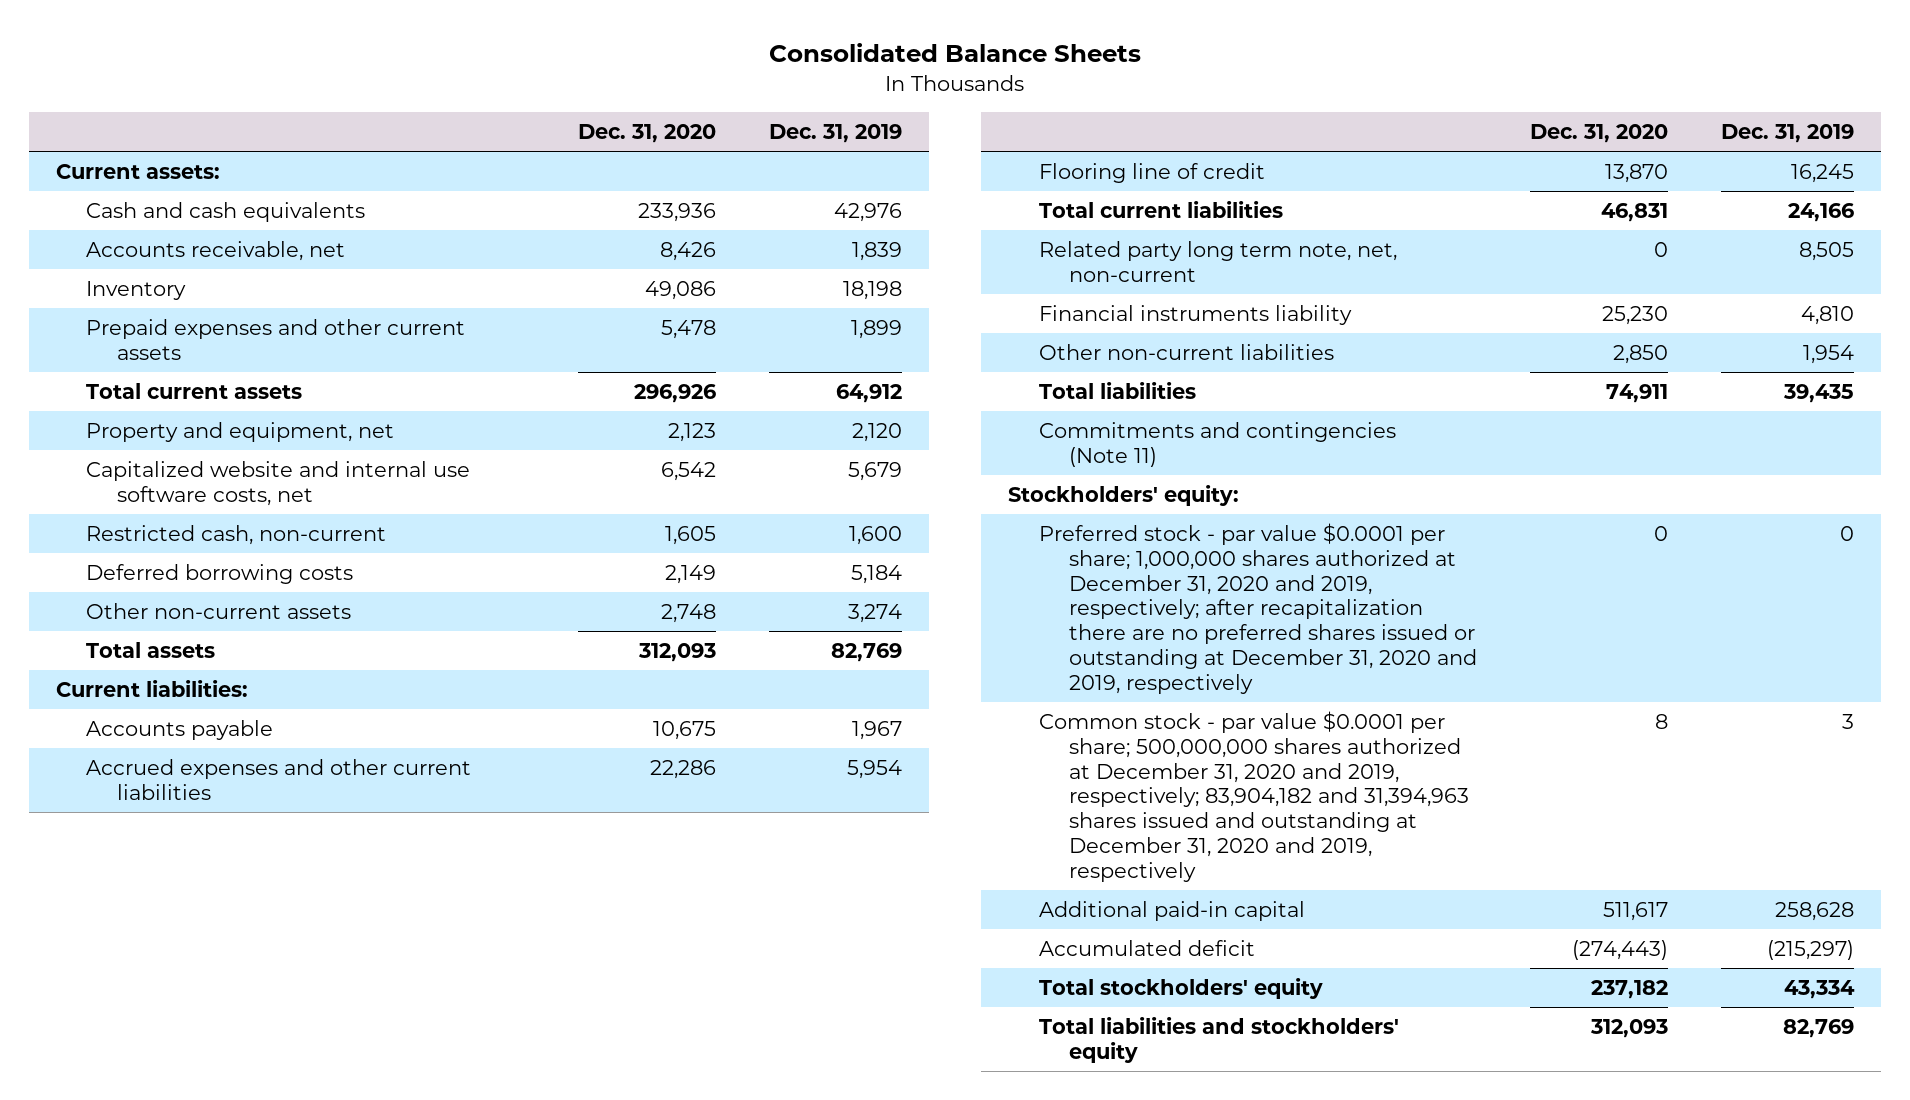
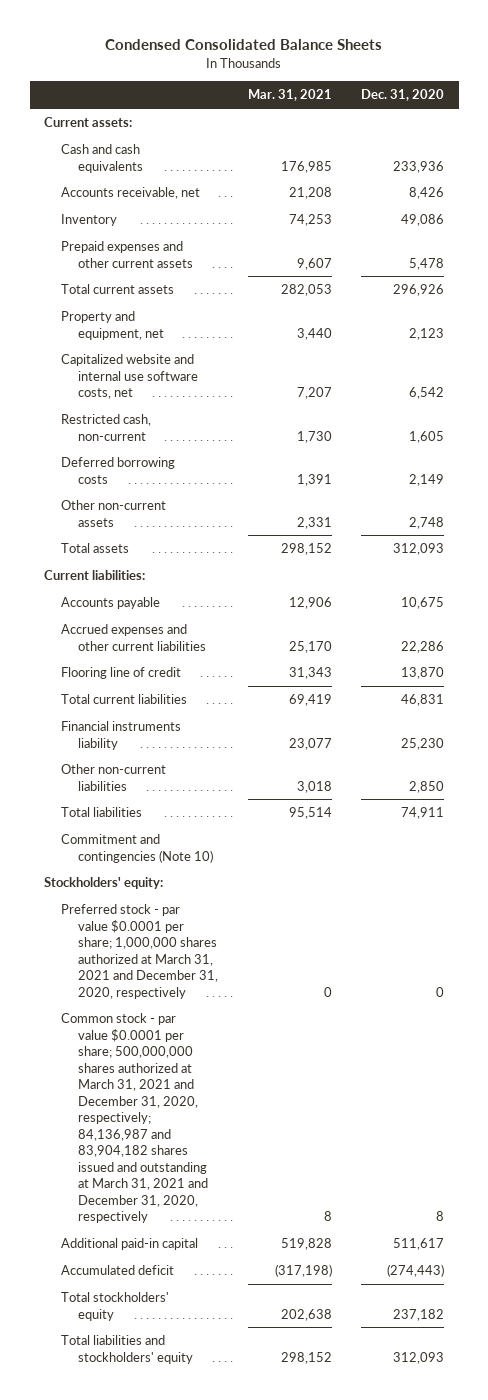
- Consolidated Balance Sheets
+ Condensed Consolidated Balance Sheets
- | Dec. 31, 2020 | Dec. 31, 2019
+ | Mar. 31, 2021 | Dec. 31, 2020
- Related party long term note, net, non-current | 0 | 8,505
- Commitments and contingencies (Note 11)
+ Commitment and contingencies (Note 10)
- Preferred stock - par value $0.0001 per share; 1,000,000 shares authorized at December 31, 2020 and 2019, respectively; after recapitalization there are no preferred shares issued or outstanding at December 31, 2020 and 2019, respectively | 0 | 0
- Common stock - par value $0.0001 per share; 500,000,000 shares authorized at December 31, 2020 and 2019, respectively; 83,904,182 and 31,394,963 shares issued and outstanding at December 31, 2020 and 2019, respectively | 8 | 3
+ Preferred stock - par value $0.0001 per share; 1,000,000 shares authorized at March 31, 2021 and December 31, 2020, respectively | 0 | 0
+ Common stock - par value $0.0001 per share; 500,000,000 shares authorized at March 31, 2021 and December 31, 2020, respectively; 84,136,987 and 83,904,182 shares issued and outstanding at March 31, 2021 and December 31, 2020, respectively | 8 | 8

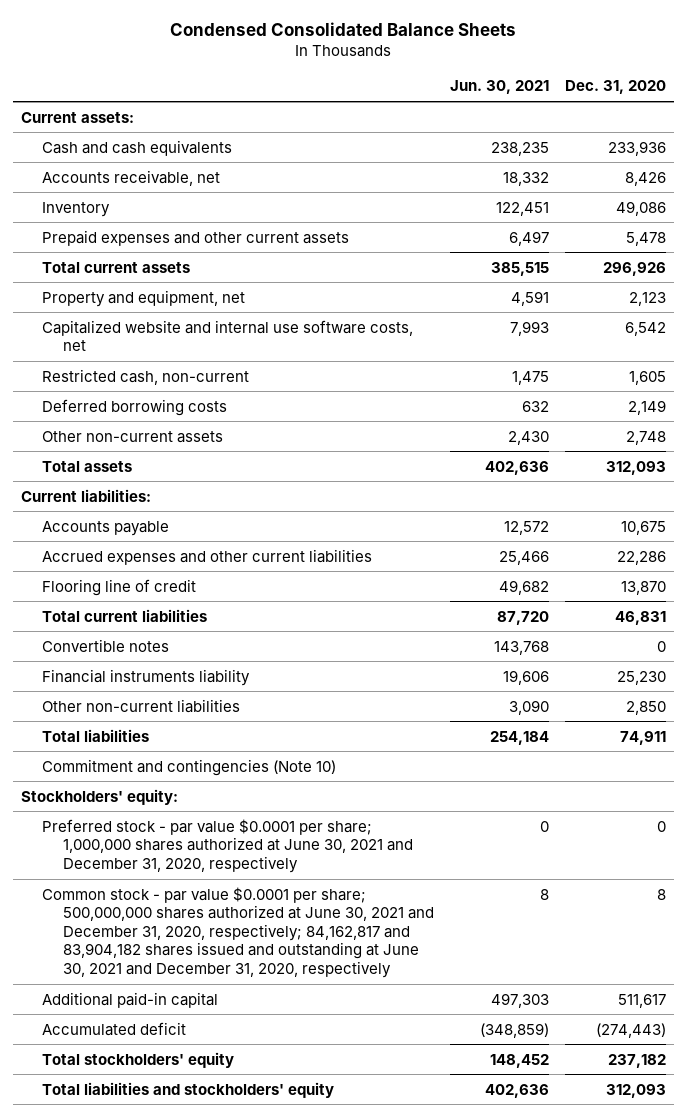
- | Mar. 31, 2021 | Dec. 31, 2020
+ | Jun. 30, 2021 | Dec. 31, 2020
+ Convertible notes | 143,768 | 0
- Preferred stock - par value $0.0001 per share; 1,000,000 shares authorized at March 31, 2021 and December 31, 2020, respectively | 0 | 0
- Common stock - par value $0.0001 per share; 500,000,000 shares authorized at March 31, 2021 and December 31, 2020, respectively; 84,136,987 and 83,904,182 shares issued and outstanding at March 31, 2021 and December 31, 2020, respectively | 8 | 8
+ Preferred stock - par value $0.0001 per share; 1,000,000 shares authorized at June 30, 2021 and December 31, 2020, respectively | 0 | 0
+ Common stock - par value $0.0001 per share; 500,000,000 shares authorized at June 30, 2021 and December 31, 2020, respectively; 84,162,817 and 83,904,182 shares issued and outstanding at June 30, 2021 and December 31, 2020, respectively | 8 | 8

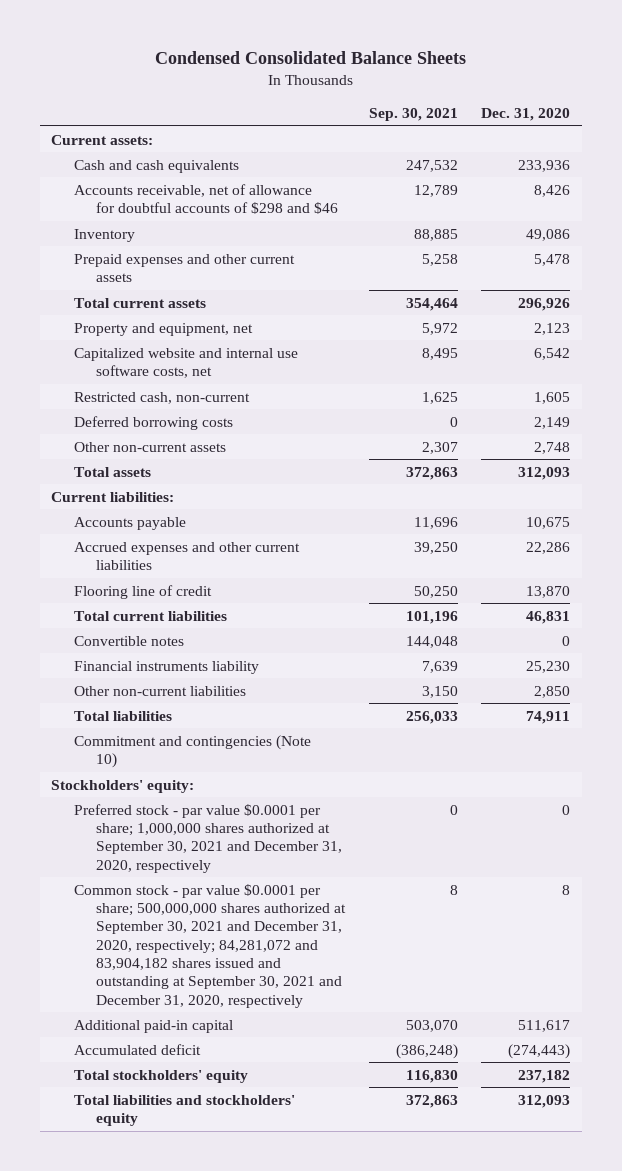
- | Jun. 30, 2021 | Dec. 31, 2020
+ | Sep. 30, 2021 | Dec. 31, 2020
- Accounts receivable, net | 18,332 | 8,426
+ Accounts receivable, net of allowance for doubtful accounts of $298 and $46 | 12,789 | 8,426
- Preferred stock - par value $0.0001 per share; 1,000,000 shares authorized at June 30, 2021 and December 31, 2020, respectively | 0 | 0
- Common stock - par value $0.0001 per share; 500,000,000 shares authorized at June 30, 2021 and December 31, 2020, respectively; 84,162,817 and 83,904,182 shares issued and outstanding at June 30, 2021 and December 31, 2020, respectively | 8 | 8
+ Preferred stock - par value $0.0001 per share; 1,000,000 shares authorized at September 30, 2021 and December 31, 2020, respectively | 0 | 0
+ Common stock - par value $0.0001 per share; 500,000,000 shares authorized at September 30, 2021 and December 31, 2020, respectively; 84,281,072 and 83,904,182 shares issued and outstanding at September 30, 2021 and December 31, 2020, respectively | 8 | 8

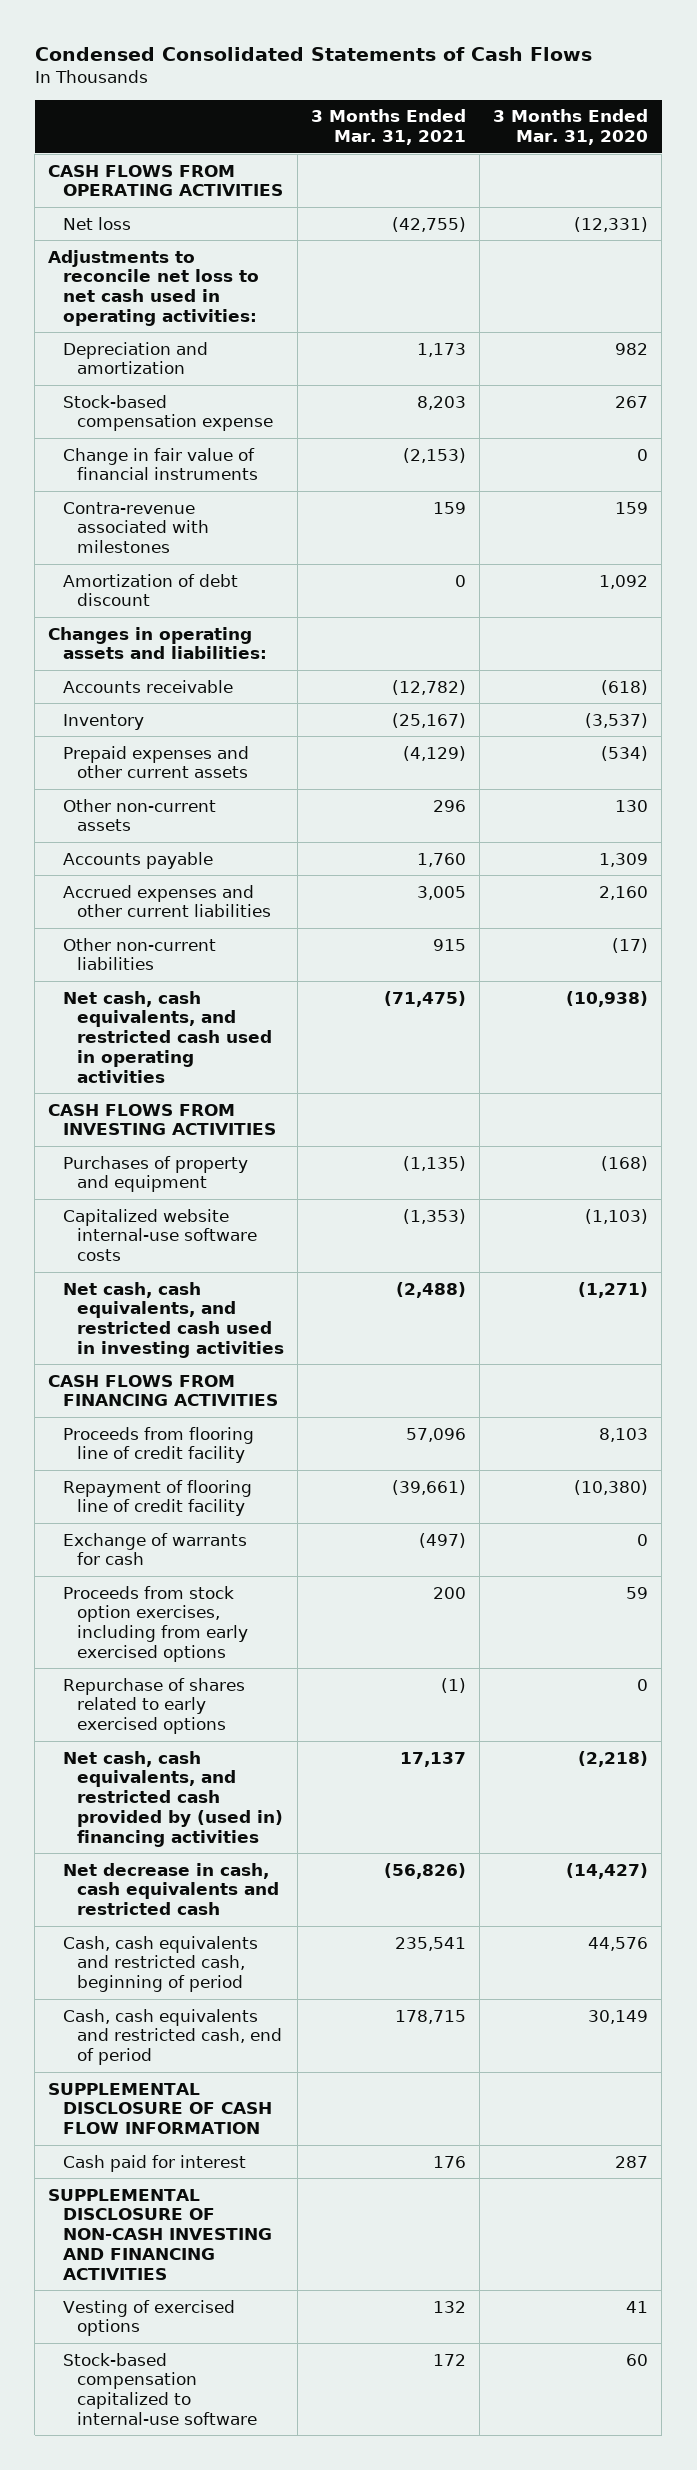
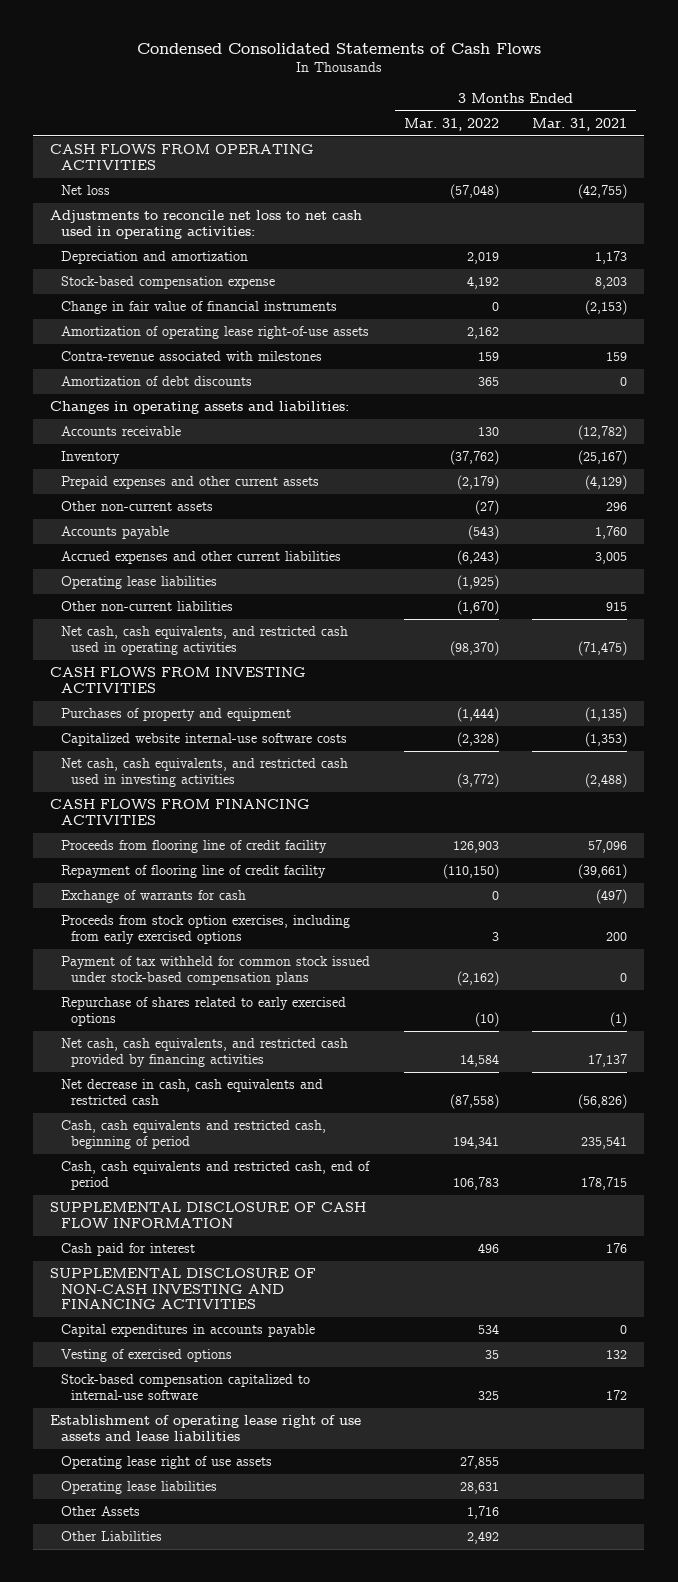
- | 3 Months Ended Mar. 31, 2021 | 3 Months Ended Mar. 31, 2020
+ | 3 Months Ended Mar. 31, 2022 | 3 Months Ended Mar. 31, 2021
+ Amortization of operating lease right-of-use assets | 2,162 |
- Amortization of debt discount | 0 | 1,092
+ Amortization of debt discounts | 365 | 0
+ Operating lease liabilities | (1,925) |
+ Payment of tax withheld for common stock issued under stock-based compensation plans | (2,162) | 0
- Net cash, cash equivalents, and restricted cash provided by (used in) financing activities | 17,137 | (2,218)
+ Net cash, cash equivalents, and restricted cash provided by financing activities | 14,584 | 17,137
+ Capital expenditures in accounts payable | 534 | 0
+ Establishment of operating lease right of use assets and lease liabilities
+ Operating lease right of use assets | 27,855 |
+ Operating lease liabilities | 28,631 |
+ Other Assets | 1,716 |
+ Other Liabilities | 2,492 |

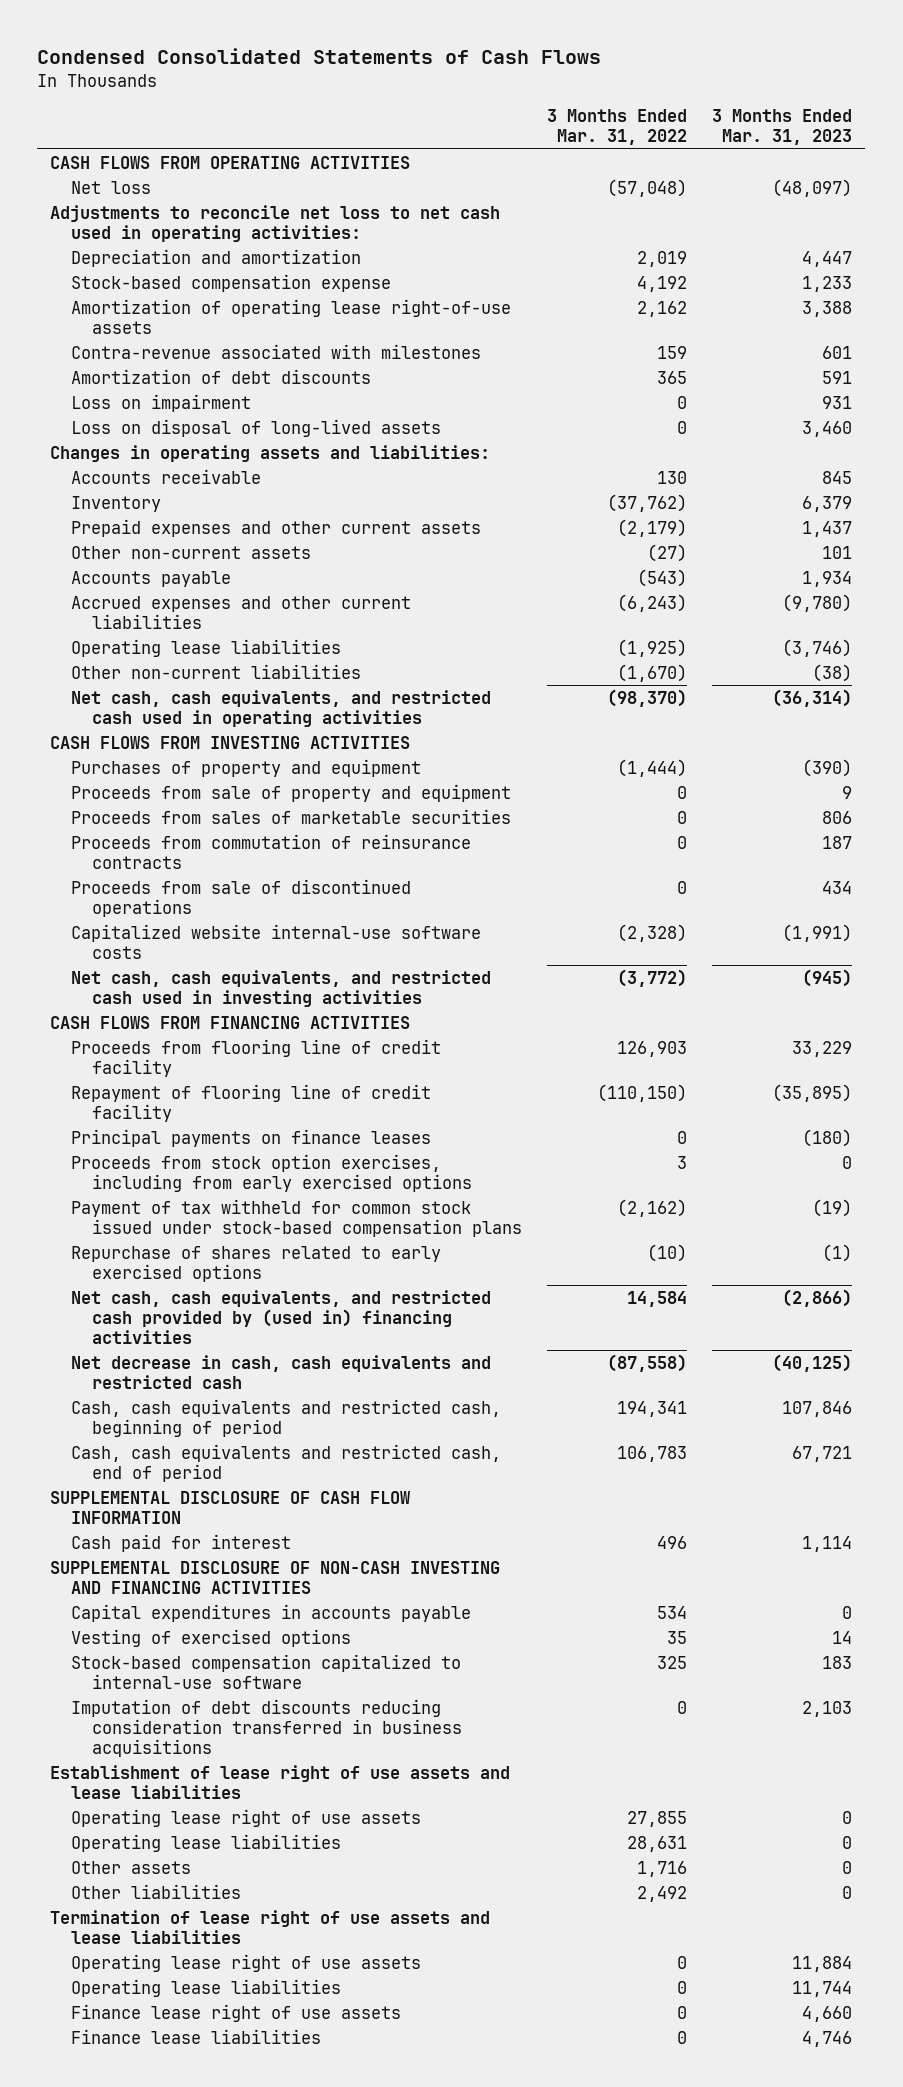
- | 3 Months Ended Mar. 31, 2022 | 3 Months Ended Mar. 31, 2021
+ | 3 Months Ended Mar. 31, 2022 | 3 Months Ended Mar. 31, 2023
- Change in fair value of financial instruments | 0 | (2,153)
+ Loss on impairment | 0 | 931
+ Loss on disposal of long-lived assets | 0 | 3,460
+ Proceeds from sale of property and equipment | 0 | 9
+ Proceeds from sales of marketable securities | 0 | 806
+ Proceeds from commutation of reinsurance contracts | 0 | 187
+ Proceeds from sale of discontinued operations | 0 | 434
- Exchange of warrants for cash | 0 | (497)
+ Principal payments on finance leases | 0 | (180)
- Net cash, cash equivalents, and restricted cash provided by financing activities | 14,584 | 17,137
+ Net cash, cash equivalents, and restricted cash provided by (used in) financing activities | 14,584 | (2,866)
- Establishment of operating lease right of use assets and lease liabilities
+ Imputation of debt discounts reducing consideration transferred in business acquisitions | 0 | 2,103
+ Establishment of lease right of use assets and lease liabilities
- Other Assets | 1,716 |
- Other Liabilities | 2,492 |
+ Other assets | 1,716 | 0
+ Other liabilities | 2,492 | 0
+ Termination of lease right of use assets and lease liabilities
+ Operating lease right of use assets | 0 | 11,884
+ Operating lease liabilities | 0 | 11,744
+ Finance lease right of use assets | 0 | 4,660
+ Finance lease liabilities | 0 | 4,746

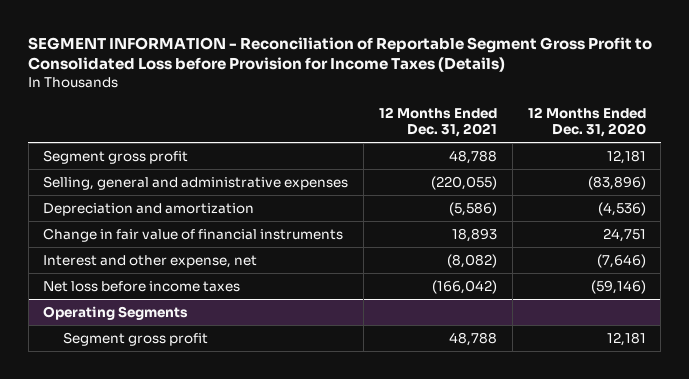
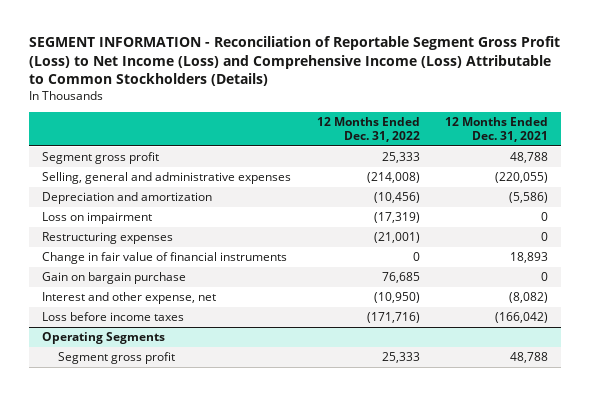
- SEGMENT INFORMATION - Reconciliation of Reportable Segment Gross Profit to Consolidated Loss before Provision for Income Taxes (Details)
+ SEGMENT INFORMATION - Reconciliation of Reportable Segment Gross Profit (Loss) to Net Income (Loss) and Comprehensive Income (Loss) Attributable to Common Stockholders (Details)
- | 12 Months Ended Dec. 31, 2021 | 12 Months Ended Dec. 31, 2020
+ | 12 Months Ended Dec. 31, 2022 | 12 Months Ended Dec. 31, 2021
+ Loss on impairment | (17,319) | 0
+ Restructuring expenses | (21,001) | 0
+ Gain on bargain purchase | 76,685 | 0
- Net loss before income taxes | (166,042) | (59,146)
+ Loss before income taxes | (171,716) | (166,042)

